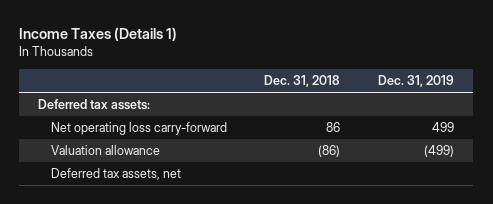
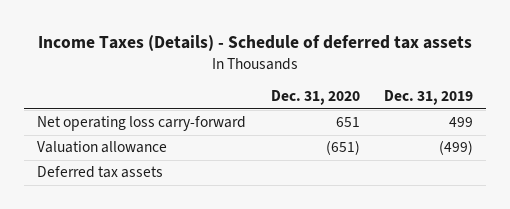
- Income Taxes (Details 1)
+ Income Taxes (Details) - Schedule of deferred tax assets
- | Dec. 31, 2018 | Dec. 31, 2019
+ | Dec. 31, 2020 | Dec. 31, 2019
- Deferred tax assets:
- Deferred tax assets, net
+ Deferred tax assets

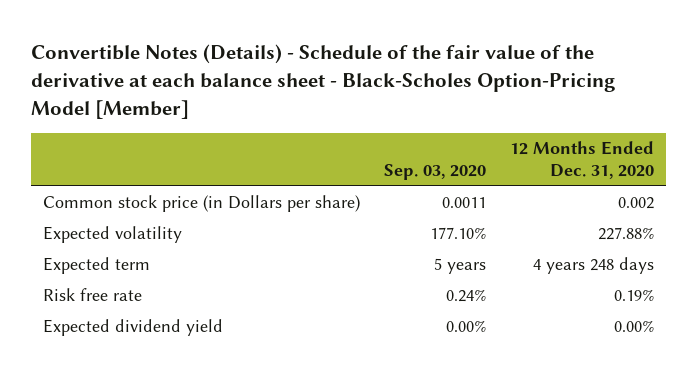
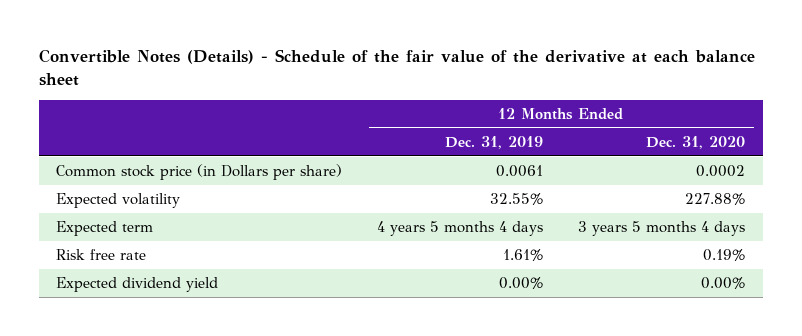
- Convertible Notes (Details) - Schedule of the fair value of the derivative at each balance sheet - Black-Scholes Option-Pricing Model [Member]
+ Convertible Notes (Details) - Schedule of the fair value of the derivative at each balance sheet
- | Sep. 03, 2020 | 12 Months Ended Dec. 31, 2020
+ | 12 Months Ended Dec. 31, 2019 | 12 Months Ended Dec. 31, 2020
- Common stock price (in Dollars per share) | 0.0011 | 0.002
+ Common stock price (in Dollars per share) | 0.0061 | 0.0002
- Expected term | 5 years | 4 years 248 days
+ Expected term | 4 years 5 months 4 days | 3 years 5 months 4 days

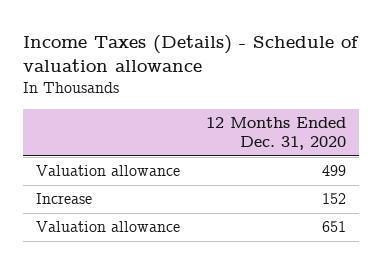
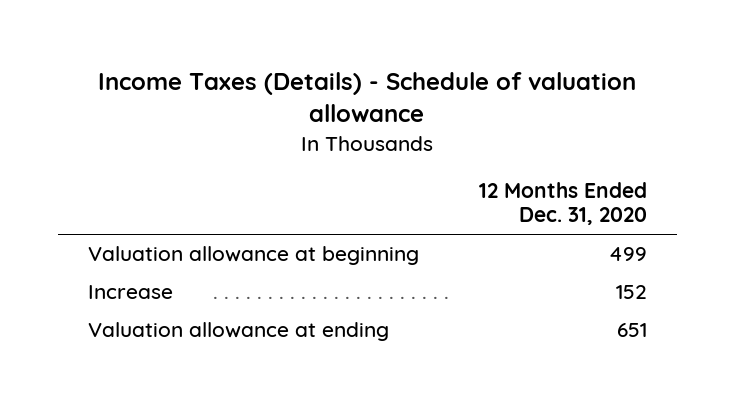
- Valuation allowance | 499
+ Valuation allowance at beginning | 499
- Valuation allowance | 651
+ Valuation allowance at ending | 651

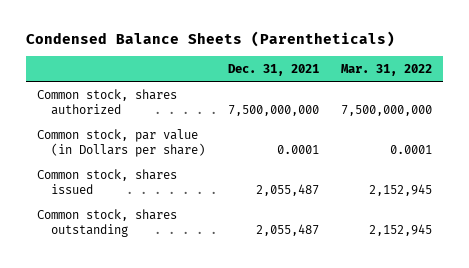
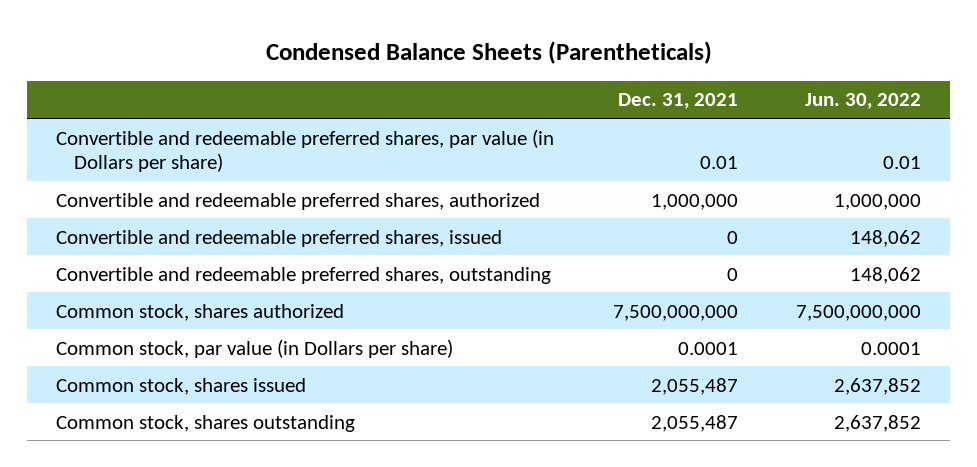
- | Dec. 31, 2021 | Mar. 31, 2022
+ | Dec. 31, 2021 | Jun. 30, 2022
+ Convertible and redeemable preferred shares, par value (in Dollars per share) | 0.01 | 0.01
+ Convertible and redeemable preferred shares, authorized | 1,000,000 | 1,000,000
+ Convertible and redeemable preferred shares, issued | 0 | 148,062
+ Convertible and redeemable preferred shares, outstanding | 0 | 148,062

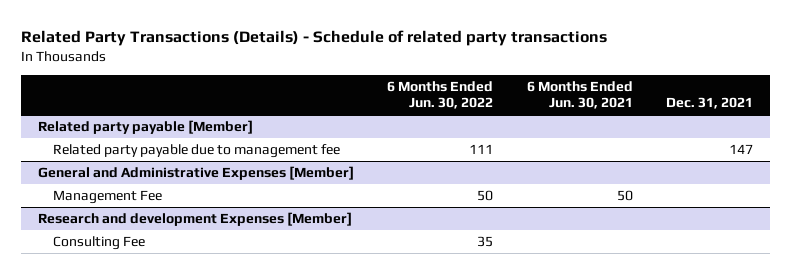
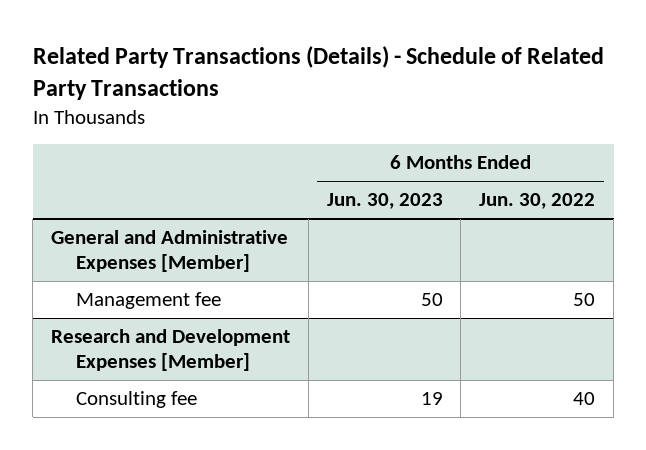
- Related Party Transactions (Details) - Schedule of related party transactions
+ Related Party Transactions (Details) - Schedule of Related Party Transactions
- | 6 Months Ended Jun. 30, 2022 | 6 Months Ended Jun. 30, 2021 | Dec. 31, 2021
+ | 6 Months Ended Jun. 30, 2023 | 6 Months Ended Jun. 30, 2022
- Related party payable [Member]
- Related party payable due to management fee | 111 | | 147
@ General and Administrative Expenses [Member]
- Management Fee | 50 | 50 |
- Research and development Expenses [Member]
- Consulting Fee | 35 | |
@ General and Administrative Expenses [Member]
+ Management fee | 50 | 50
+ Research and Development Expenses [Member]
+ Consulting fee | 19 | 40

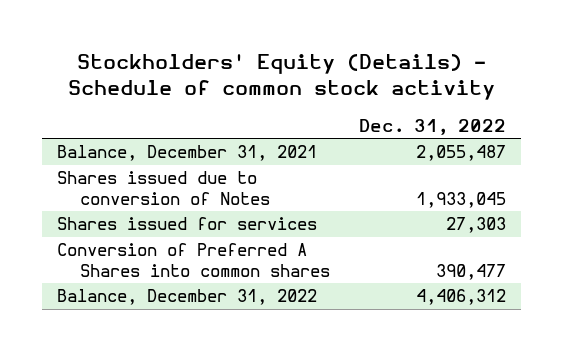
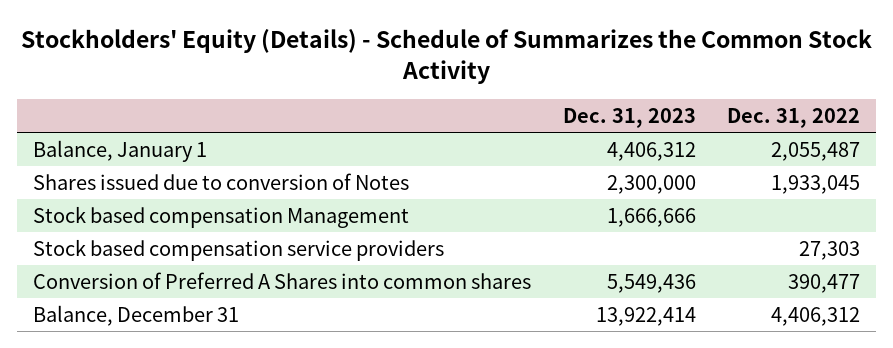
- Stockholders' Equity (Details) - Schedule of common stock activity
+ Stockholders' Equity (Details) - Schedule of Summarizes the Common Stock Activity
- | Dec. 31, 2022
+ | Dec. 31, 2023 | Dec. 31, 2022
- Balance, December 31, 2021 | 2,055,487
+ Balance, January 1 | 4,406,312 | 2,055,487
- Shares issued for services | 27,303
+ Stock based compensation Management | 1,666,666 |
+ Stock based compensation service providers | | 27,303
- Balance, December 31, 2022 | 4,406,312
+ Balance, December 31 | 13,922,414 | 4,406,312

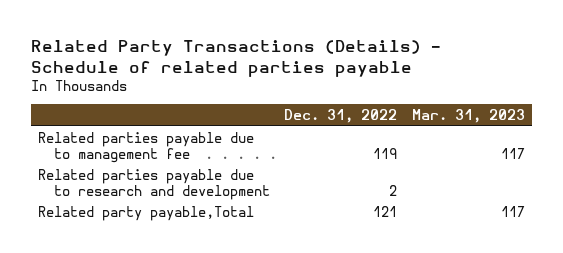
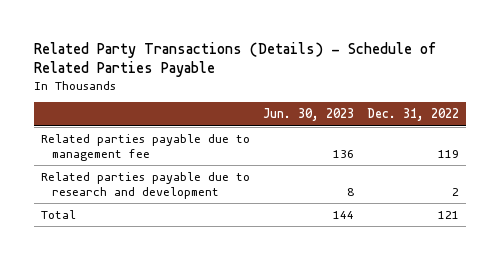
- Related Party Transactions (Details) - Schedule of related parties payable
+ Related Party Transactions (Details) - Schedule of Related Parties Payable
- | Dec. 31, 2022 | Mar. 31, 2023
+ | Jun. 30, 2023 | Dec. 31, 2022
- Related party payable,Total | 121 | 117
+ Total | 144 | 121

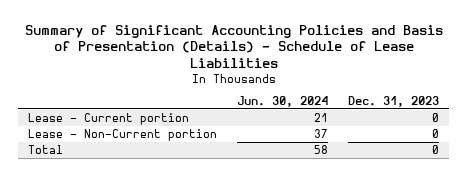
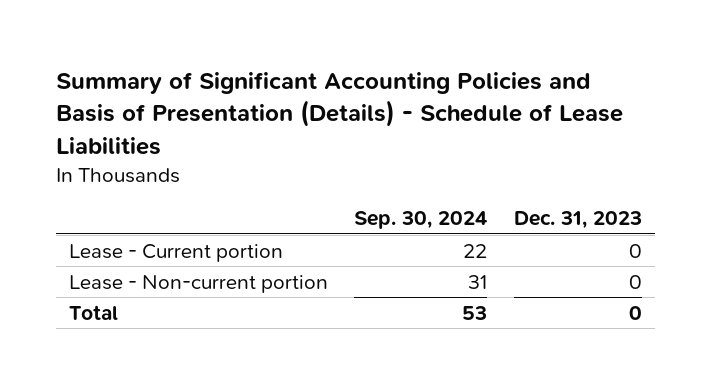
- | Jun. 30, 2024 | Dec. 31, 2023
+ | Sep. 30, 2024 | Dec. 31, 2023
- Lease - Non-Current portion | 37 | 0
+ Lease - Non-current portion | 31 | 0

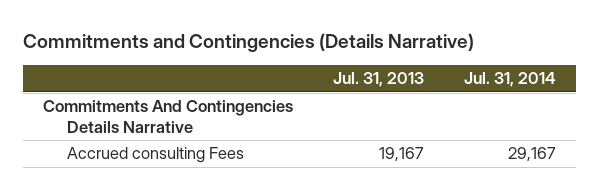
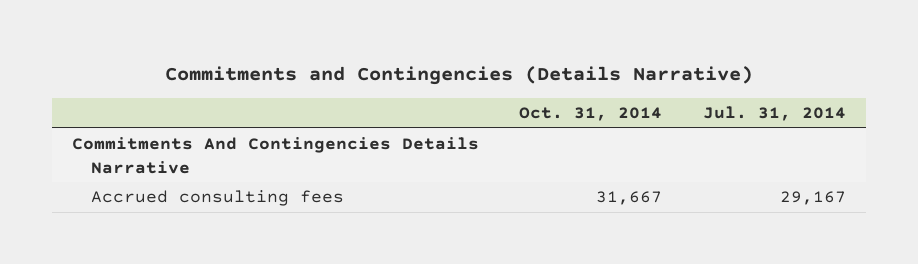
- | Jul. 31, 2013 | Jul. 31, 2014
+ | Oct. 31, 2014 | Jul. 31, 2014
- Accrued consulting Fees | 19,167 | 29,167
+ Accrued consulting fees | 31,667 | 29,167

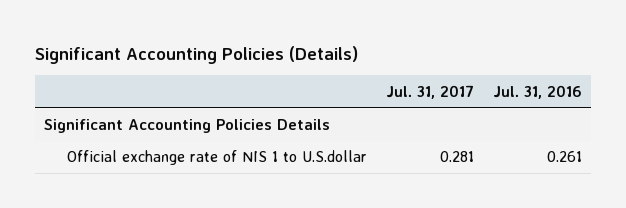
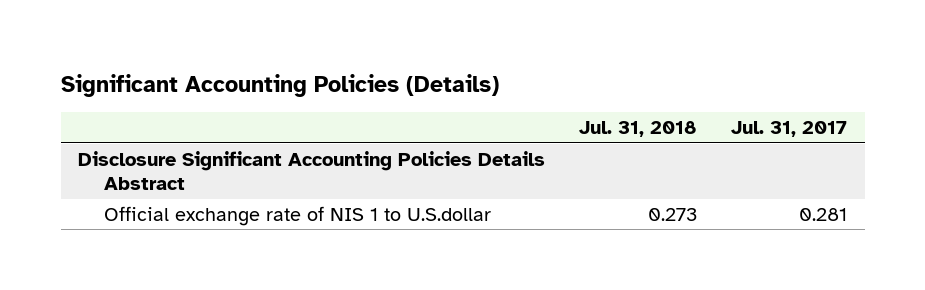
- | Jul. 31, 2017 | Jul. 31, 2016
+ | Jul. 31, 2018 | Jul. 31, 2017
- Significant Accounting Policies Details
+ Disclosure Significant Accounting Policies Details Abstract

